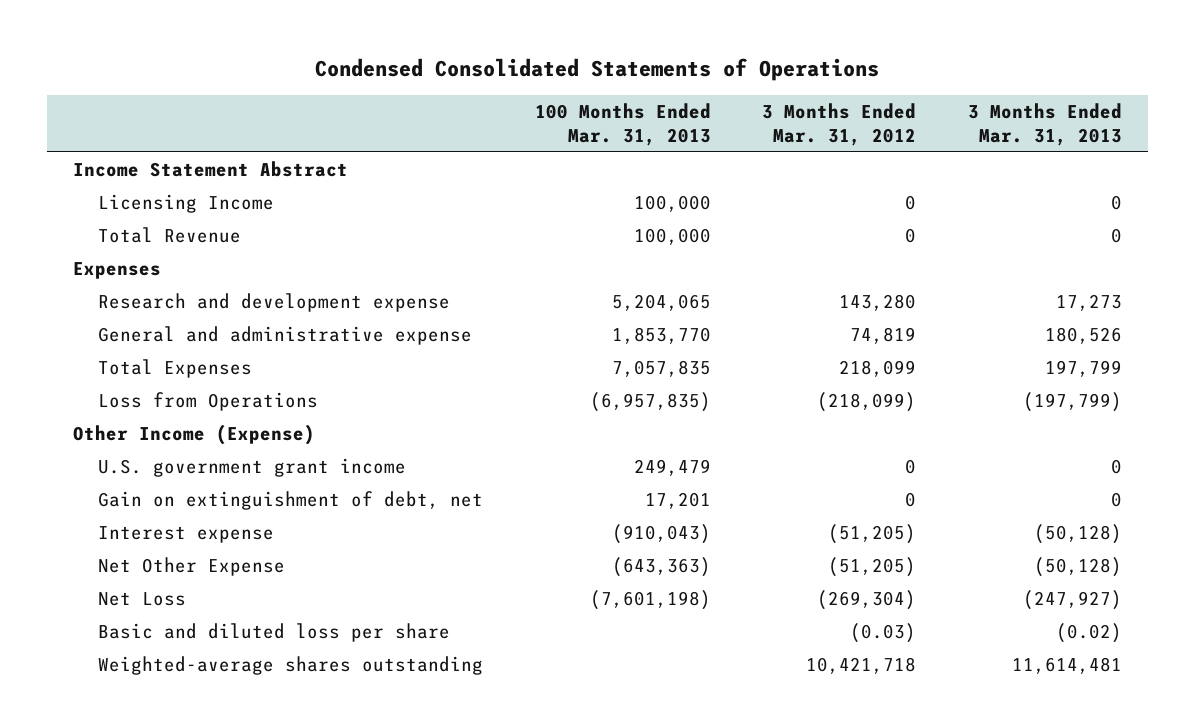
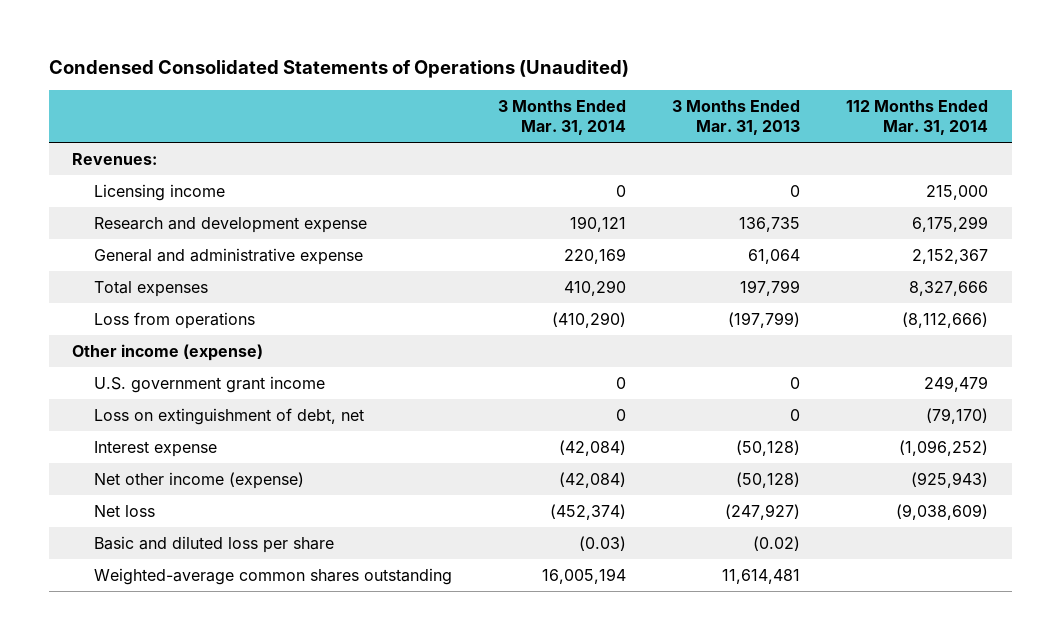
- Condensed Consolidated Statements of Operations
+ Condensed Consolidated Statements of Operations (Unaudited)
- | 100 Months Ended Mar. 31, 2013 | 3 Months Ended Mar. 31, 2012 | 3 Months Ended Mar. 31, 2013
+ | 3 Months Ended Mar. 31, 2014 | 3 Months Ended Mar. 31, 2013 | 112 Months Ended Mar. 31, 2014
- Income Statement Abstract
- Licensing Income | 100,000 | 0 | 0
- Total Revenue | 100,000 | 0 | 0
- Expenses
- Research and development expense | 5,204,065 | 143,280 | 17,273
- General and administrative expense | 1,853,770 | 74,819 | 180,526
- Total Expenses | 7,057,835 | 218,099 | 197,799
- Loss from Operations | (6,957,835) | (218,099) | (197,799)
- Other Income (Expense)
+ Revenues:
+ Licensing income | 0 | 0 | 215,000
+ Research and development expense | 190,121 | 136,735 | 6,175,299
+ General and administrative expense | 220,169 | 61,064 | 2,152,367
+ Total expenses | 410,290 | 197,799 | 8,327,666
+ Loss from operations | (410,290) | (197,799) | (8,112,666)
+ Other income (expense)
- Gain on extinguishment of debt, net | 17,201 | 0 | 0
+ Loss on extinguishment of debt, net | 0 | 0 | (79,170)
- Net Other Expense | (643,363) | (51,205) | (50,128)
- Net Loss | (7,601,198) | (269,304) | (247,927)
+ Net other income (expense) | (42,084) | (50,128) | (925,943)
+ Net loss | (452,374) | (247,927) | (9,038,609)
- Weighted-average shares outstanding | | 10,421,718 | 11,614,481
+ Weighted-average common shares outstanding | 16,005,194 | 11,614,481 |

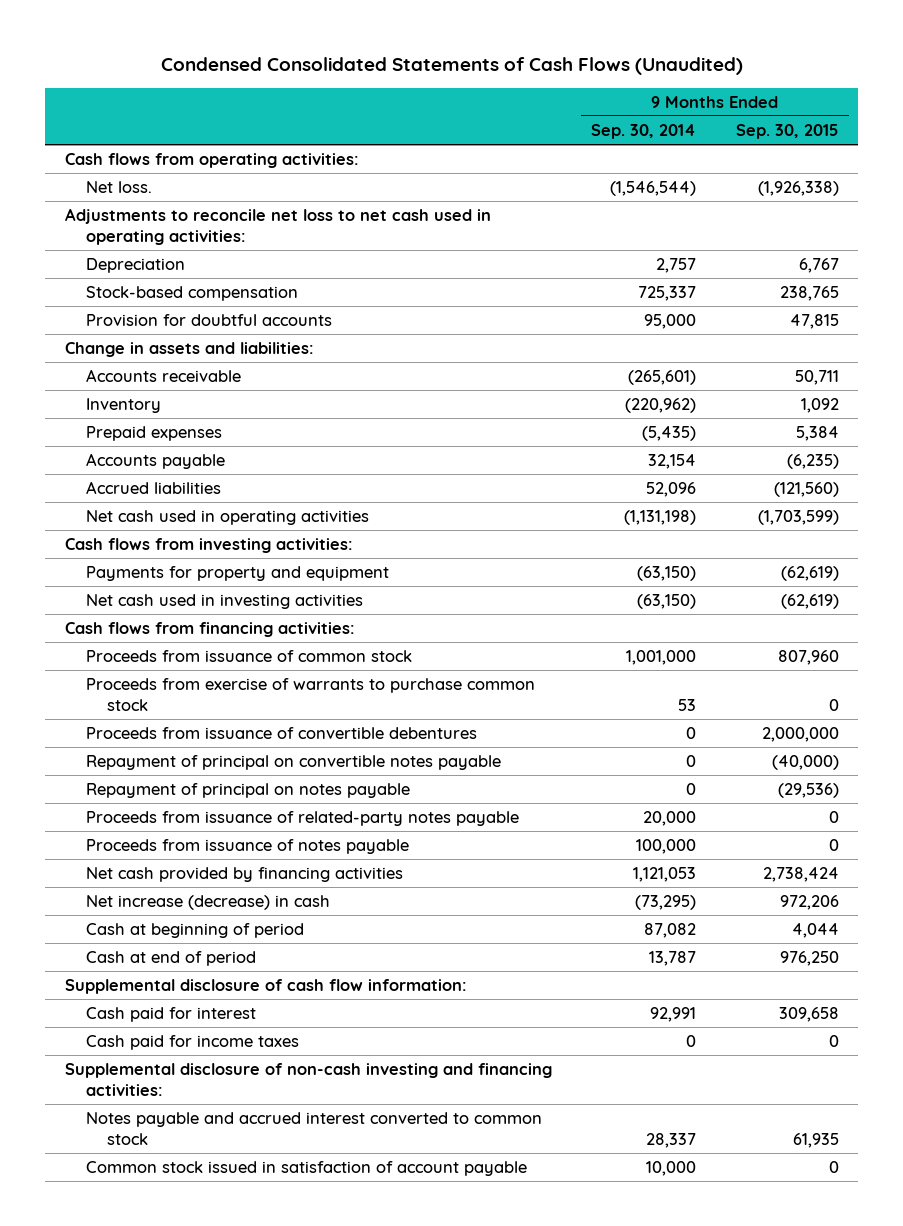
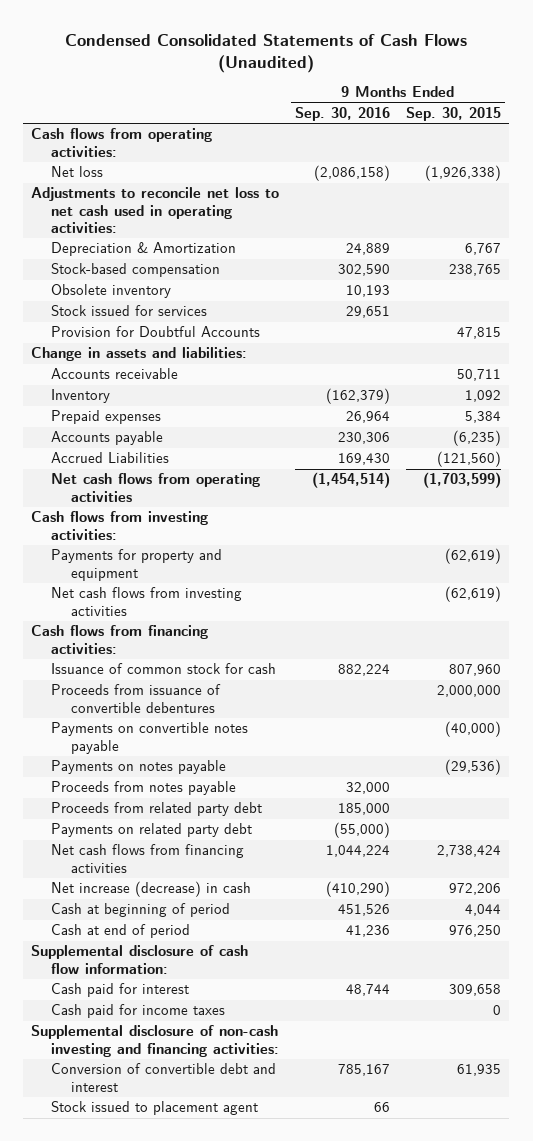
- | 9 Months Ended Sep. 30, 2014 | 9 Months Ended Sep. 30, 2015
+ | 9 Months Ended Sep. 30, 2016 | 9 Months Ended Sep. 30, 2015
- Net loss. | (1,546,544) | (1,926,338)
+ Net loss | (2,086,158) | (1,926,338)
- Depreciation | 2,757 | 6,767
+ Depreciation & Amortization | 24,889 | 6,767
- Provision for doubtful accounts | 95,000 | 47,815
+ Obsolete inventory | 10,193 |
+ Stock issued for services | 29,651 |
+ Provision for Doubtful Accounts | | 47,815
- Accrued liabilities | 52,096 | (121,560)
- Net cash used in operating activities | (1,131,198) | (1,703,599)
+ Accrued Liabilities | 169,430 | (121,560)
+ Net cash flows from operating activities | (1,454,514) | (1,703,599)
- Net cash used in investing activities | (63,150) | (62,619)
+ Net cash flows from investing activities | | (62,619)
- Proceeds from issuance of common stock | 1,001,000 | 807,960
- Proceeds from exercise of warrants to purchase common stock | 53 | 0
+ Issuance of common stock for cash | 882,224 | 807,960
- Repayment of principal on convertible notes payable | 0 | (40,000)
- Repayment of principal on notes payable | 0 | (29,536)
- Proceeds from issuance of related-party notes payable | 20,000 | 0
- Proceeds from issuance of notes payable | 100,000 | 0
- Net cash provided by financing activities | 1,121,053 | 2,738,424
+ Payments on convertible notes payable | | (40,000)
+ Payments on notes payable | | (29,536)
+ Proceeds from notes payable | 32,000 |
+ Proceeds from related party debt | 185,000 |
+ Payments on related party debt | (55,000) |
+ Net cash flows from financing activities | 1,044,224 | 2,738,424
- Notes payable and accrued interest converted to common stock | 28,337 | 61,935
- Common stock issued in satisfaction of account payable | 10,000 | 0
+ Conversion of convertible debt and interest | 785,167 | 61,935
+ Stock issued to placement agent | 66 |

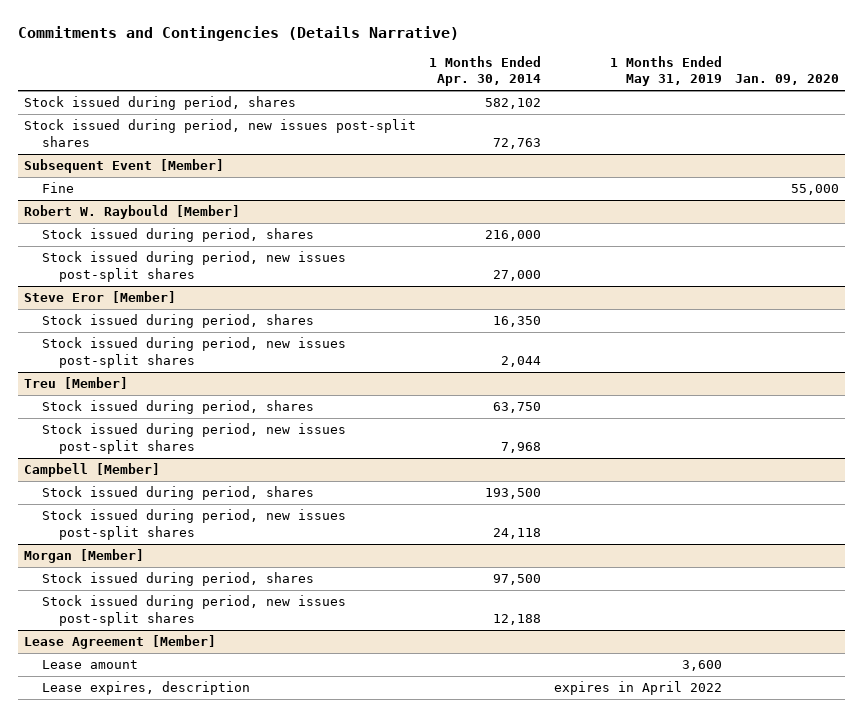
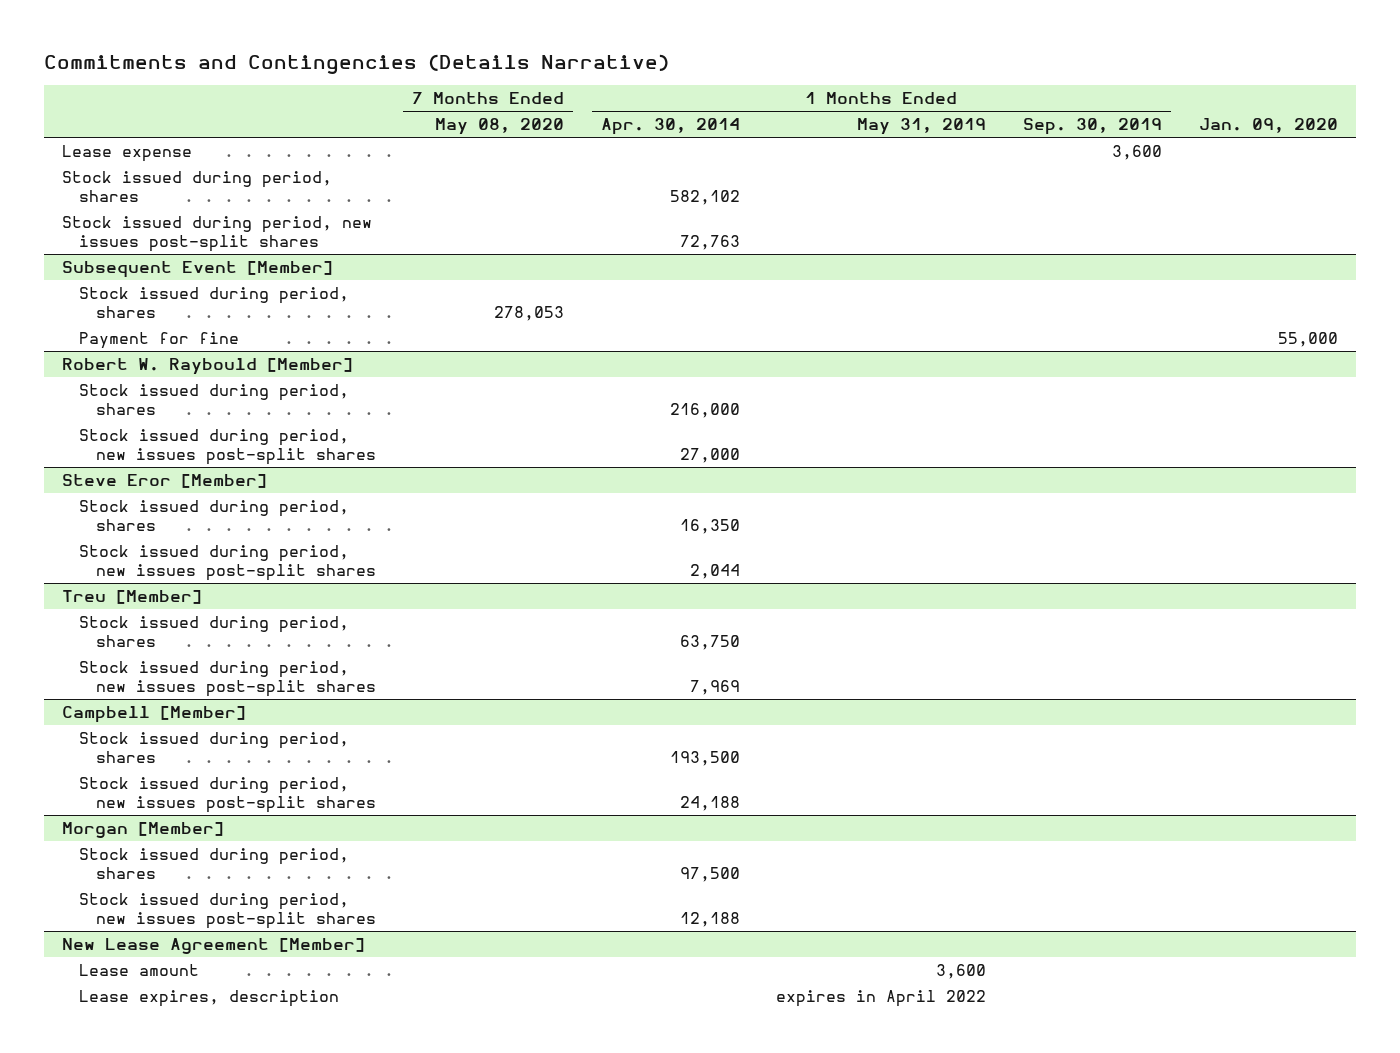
- | 1 Months Ended Apr. 30, 2014 | 1 Months Ended May 31, 2019 | Jan. 09, 2020
+ | 7 Months Ended May 08, 2020 | 1 Months Ended Apr. 30, 2014 | 1 Months Ended May 31, 2019 | 1 Months Ended Sep. 30, 2019 | Jan. 09, 2020
+ Lease expense | | | | 3,600 |
@ Subsequent Event [Member]
- Fine | | | 55,000
+ Stock issued during period, shares | 278,053 | | | |
+ Payment for fine | | | | | 55,000
@ Treu [Member]
- Stock issued during period, new issues post-split shares | 7,968 | |
+ Stock issued during period, new issues post-split shares | | 7,969 | | |
@ Campbell [Member]
- Stock issued during period, new issues post-split shares | 24,118 | |
+ Stock issued during period, new issues post-split shares | | 24,188 | | |
- Lease Agreement [Member]
+ New Lease Agreement [Member]

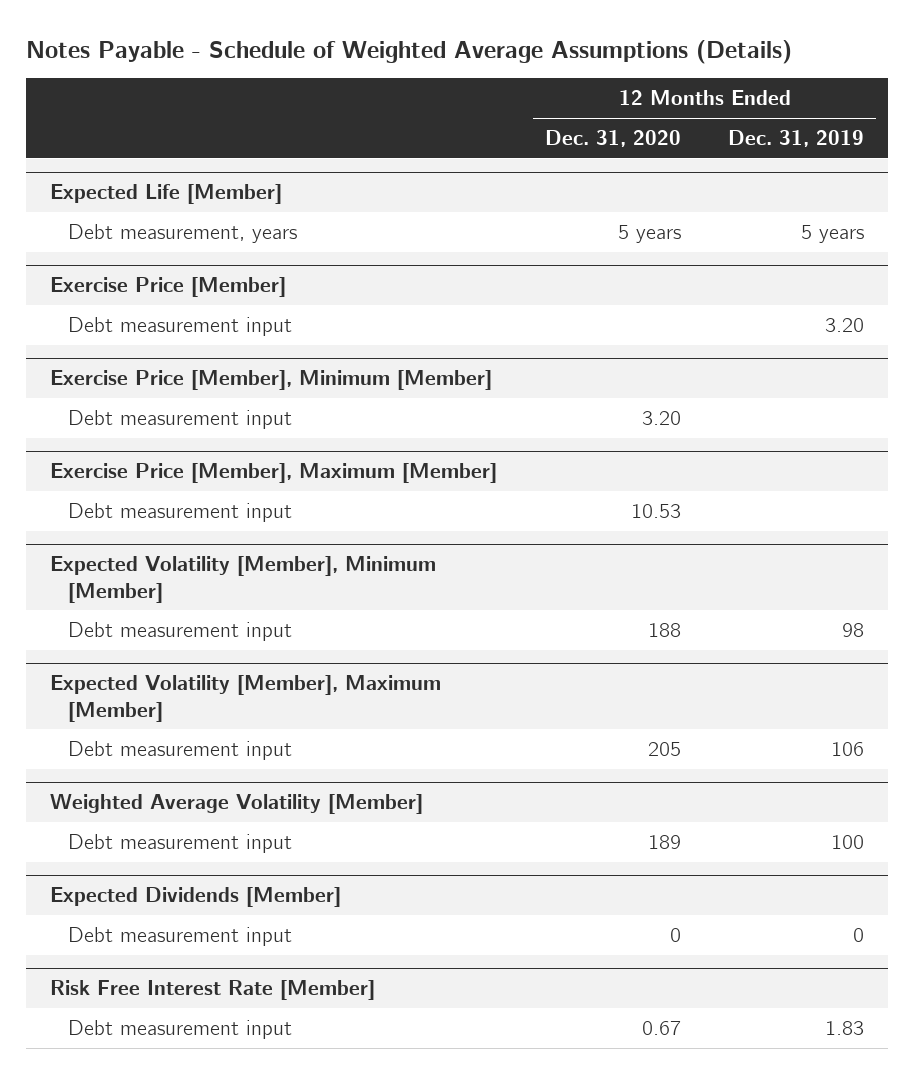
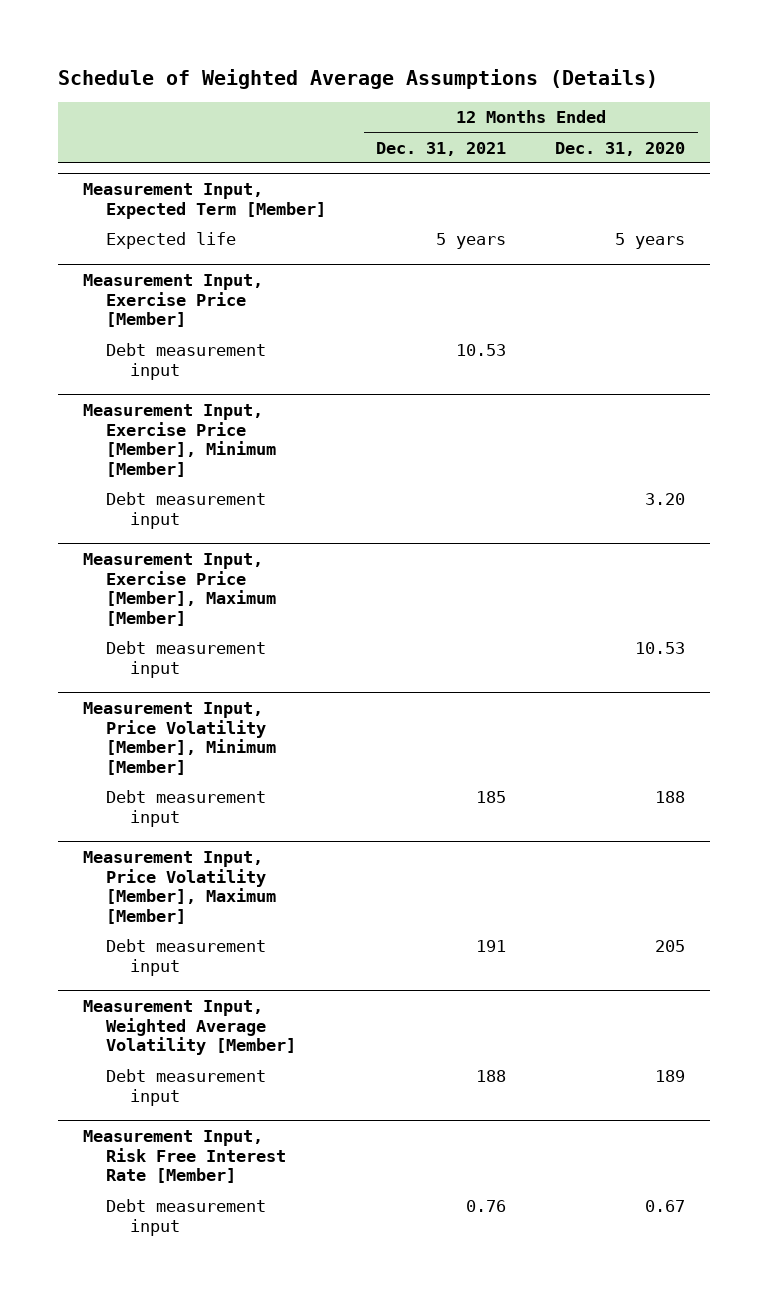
- Notes Payable - Schedule of Weighted Average Assumptions (Details)
+ Schedule of Weighted Average Assumptions (Details)
- | 12 Months Ended Dec. 31, 2020 | 12 Months Ended Dec. 31, 2019
+ | 12 Months Ended Dec. 31, 2021 | 12 Months Ended Dec. 31, 2020
- Expected Life [Member]
- Debt measurement, years | 5 years | 5 years
- Exercise Price [Member]
+ Measurement Input, Expected Term [Member]
+ Expected life | 5 years | 5 years
+ Measurement Input, Exercise Price [Member]
- Exercise Price [Member], Minimum [Member]
+ Measurement Input, Exercise Price [Member], Minimum [Member]
- Exercise Price [Member], Maximum [Member]
+ Measurement Input, Exercise Price [Member], Maximum [Member]
- Expected Volatility [Member], Minimum [Member]
+ Measurement Input, Price Volatility [Member], Minimum [Member]
- Expected Volatility [Member], Maximum [Member]
+ Measurement Input, Price Volatility [Member], Maximum [Member]
- Weighted Average Volatility [Member]
+ Measurement Input, Weighted Average Volatility [Member]
- Expected Dividends [Member]
- Debt measurement input | 0 | 0
- Risk Free Interest Rate [Member]
+ Measurement Input, Risk Free Interest Rate [Member]

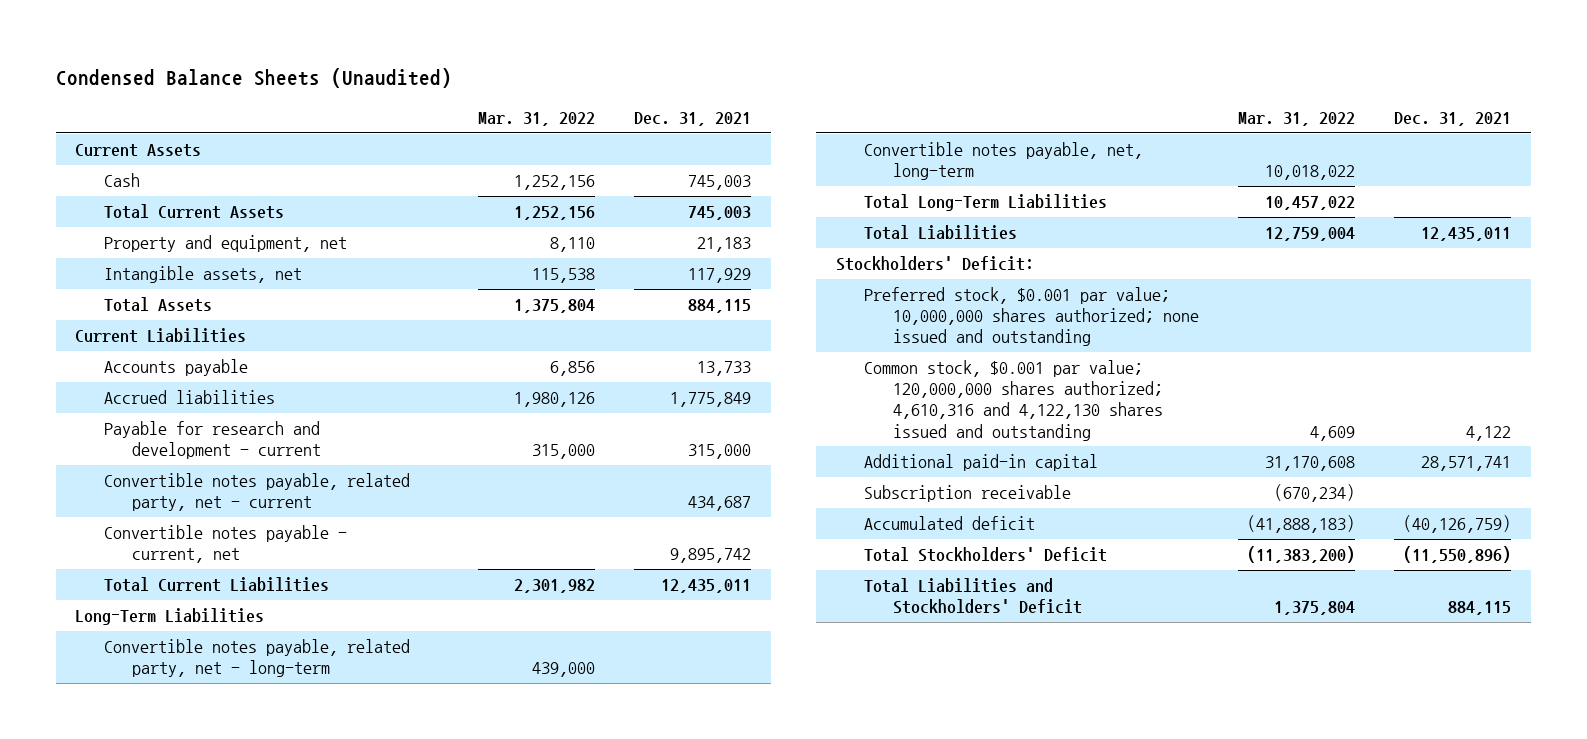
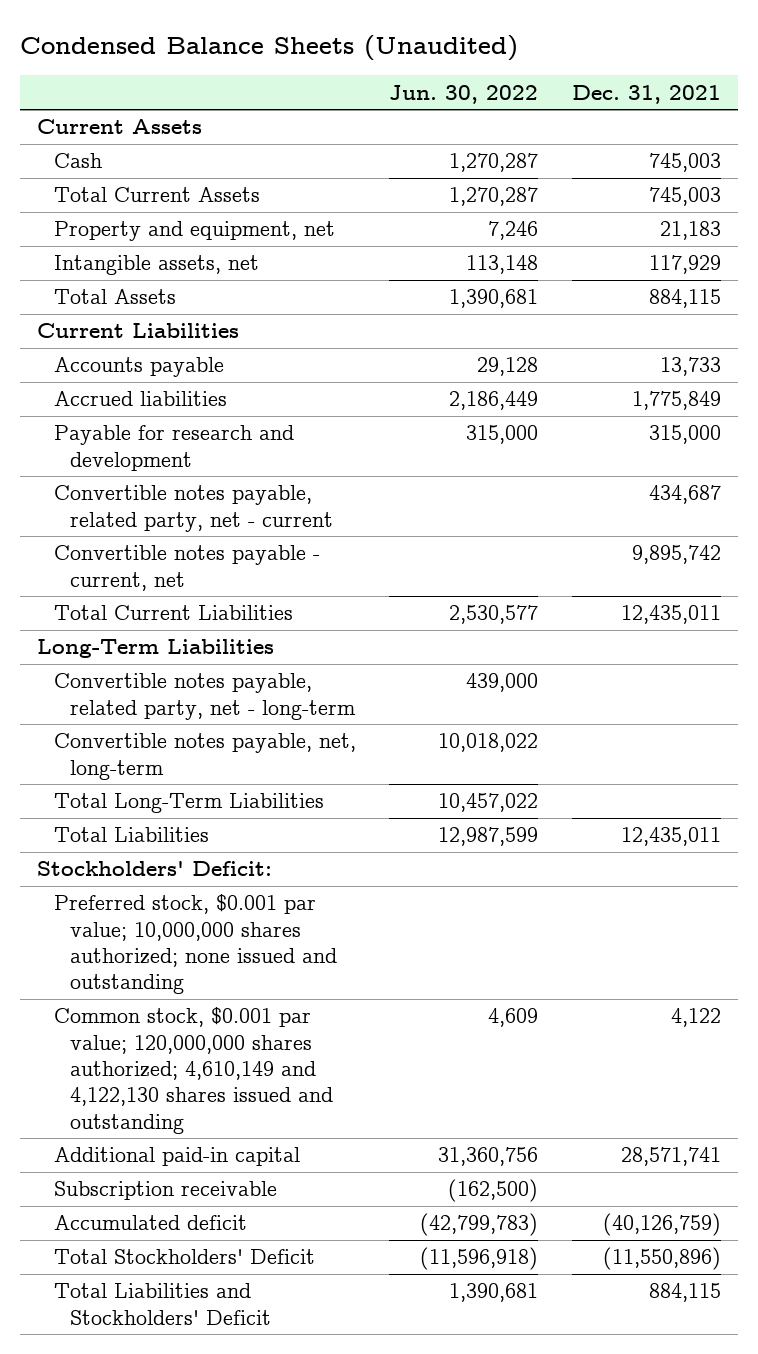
- | Mar. 31, 2022 | Dec. 31, 2021
+ | Jun. 30, 2022 | Dec. 31, 2021
- Payable for research and development - current | 315,000 | 315,000
+ Payable for research and development | 315,000 | 315,000
- Common stock, $0.001 par value; 120,000,000 shares authorized; 4,610,316 and 4,122,130 shares issued and outstanding | 4,609 | 4,122
+ Common stock, $0.001 par value; 120,000,000 shares authorized; 4,610,149 and 4,122,130 shares issued and outstanding | 4,609 | 4,122

